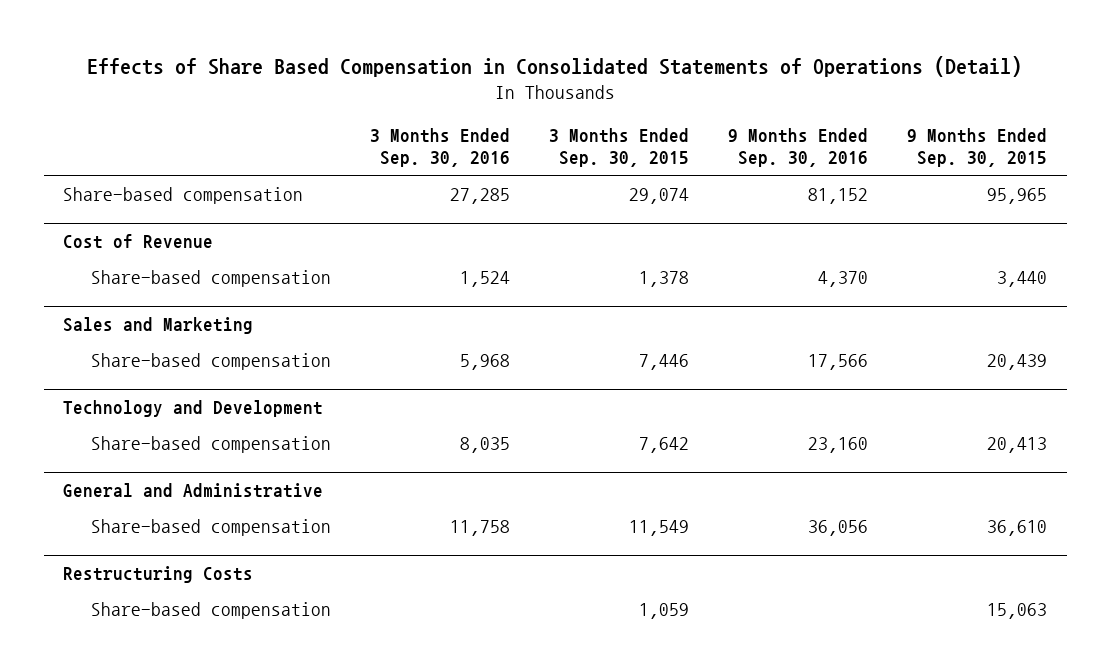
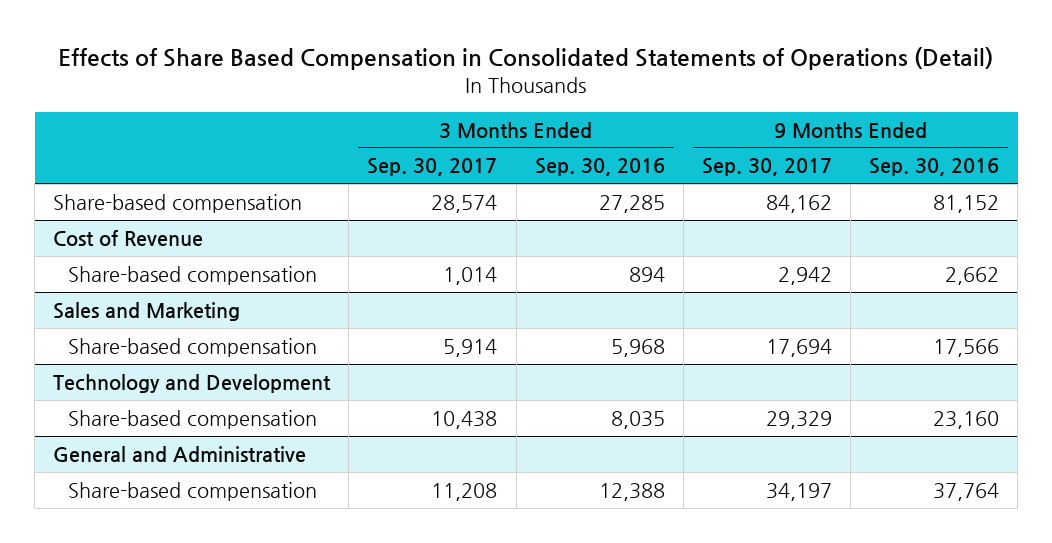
- | 3 Months Ended Sep. 30, 2016 | 3 Months Ended Sep. 30, 2015 | 9 Months Ended Sep. 30, 2016 | 9 Months Ended Sep. 30, 2015
+ | 3 Months Ended Sep. 30, 2017 | 3 Months Ended Sep. 30, 2016 | 9 Months Ended Sep. 30, 2017 | 9 Months Ended Sep. 30, 2016
@ Cost of Revenue
- Share-based compensation | 1,524 | 1,378 | 4,370 | 3,440
+ Share-based compensation | 1,014 | 894 | 2,942 | 2,662
@ General and Administrative
- Share-based compensation | 11,758 | 11,549 | 36,056 | 36,610
- Restructuring Costs
- Share-based compensation | | 1,059 | | 15,063
@ General and Administrative
+ Share-based compensation | 11,208 | 12,388 | 34,197 | 37,764

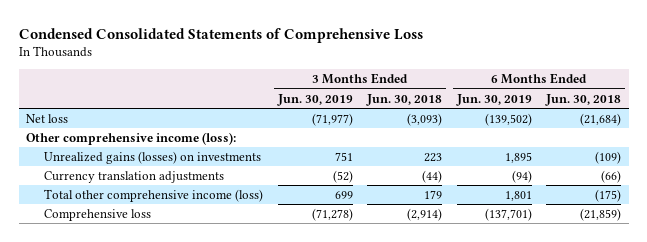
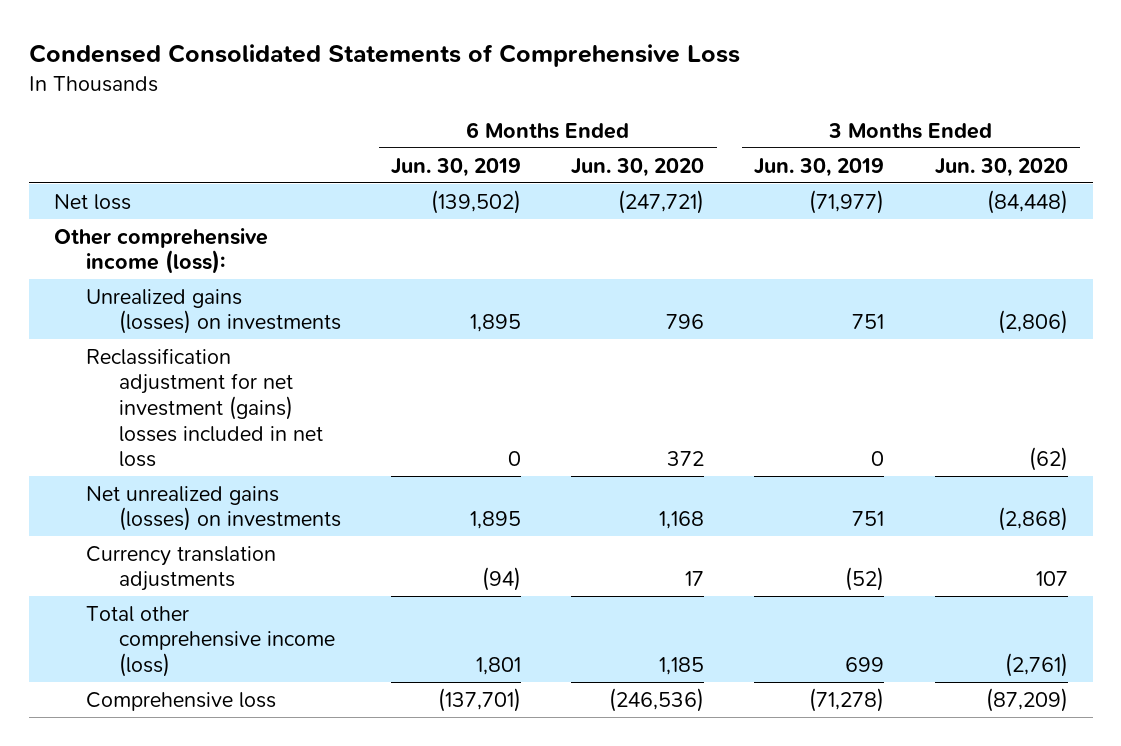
- | 3 Months Ended Jun. 30, 2019 | 3 Months Ended Jun. 30, 2018 | 6 Months Ended Jun. 30, 2019 | 6 Months Ended Jun. 30, 2018
+ | 6 Months Ended Jun. 30, 2019 | 6 Months Ended Jun. 30, 2020 | 3 Months Ended Jun. 30, 2019 | 3 Months Ended Jun. 30, 2020
+ Reclassification adjustment for net investment (gains) losses included in net loss | 0 | 372 | 0 | (62)
+ Net unrealized gains (losses) on investments | 1,895 | 1,168 | 751 | (2,868)

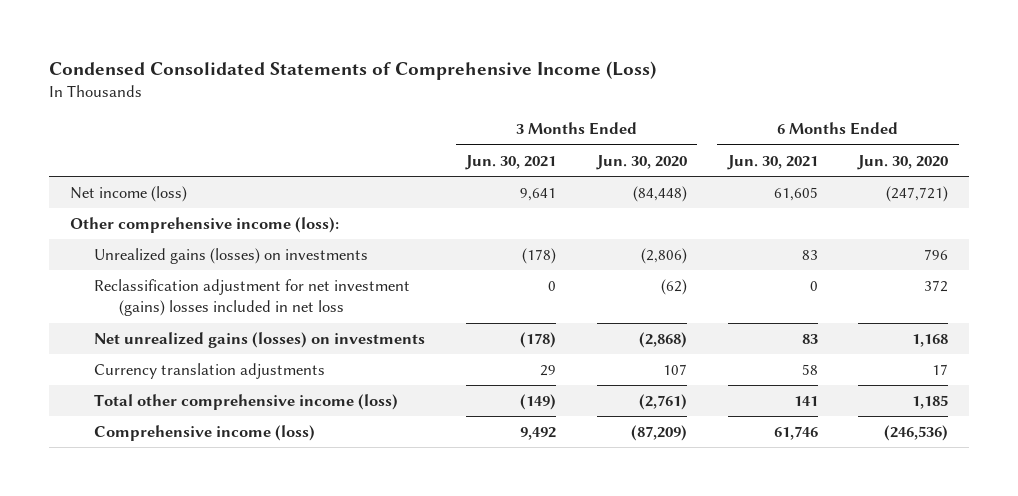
- Condensed Consolidated Statements of Comprehensive Loss
+ Condensed Consolidated Statements of Comprehensive Income (Loss)
- | 6 Months Ended Jun. 30, 2019 | 6 Months Ended Jun. 30, 2020 | 3 Months Ended Jun. 30, 2019 | 3 Months Ended Jun. 30, 2020
+ | 3 Months Ended Jun. 30, 2021 | 3 Months Ended Jun. 30, 2020 | 6 Months Ended Jun. 30, 2021 | 6 Months Ended Jun. 30, 2020
- Net loss | (139,502) | (247,721) | (71,977) | (84,448)
+ Net income (loss) | 9,641 | (84,448) | 61,605 | (247,721)
- Comprehensive loss | (137,701) | (246,536) | (71,278) | (87,209)
+ Comprehensive income (loss) | 9,492 | (87,209) | 61,746 | (246,536)

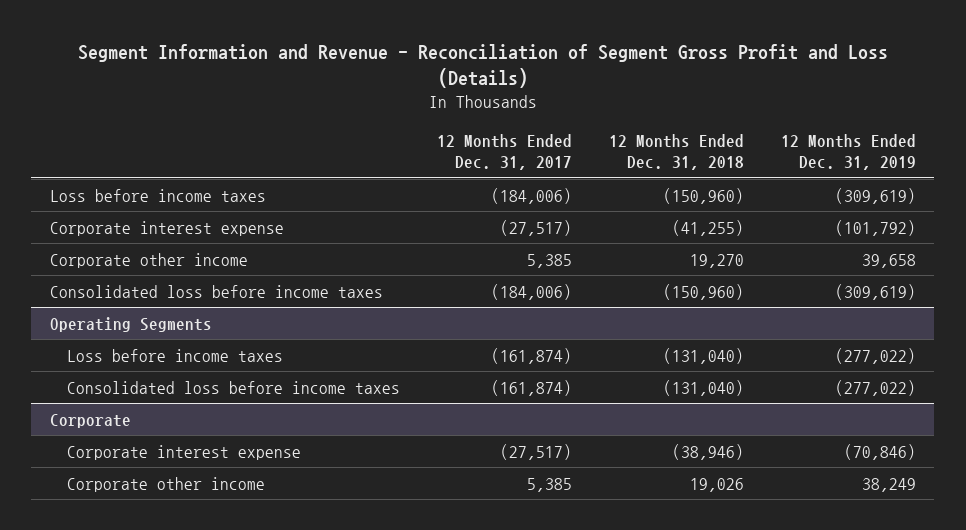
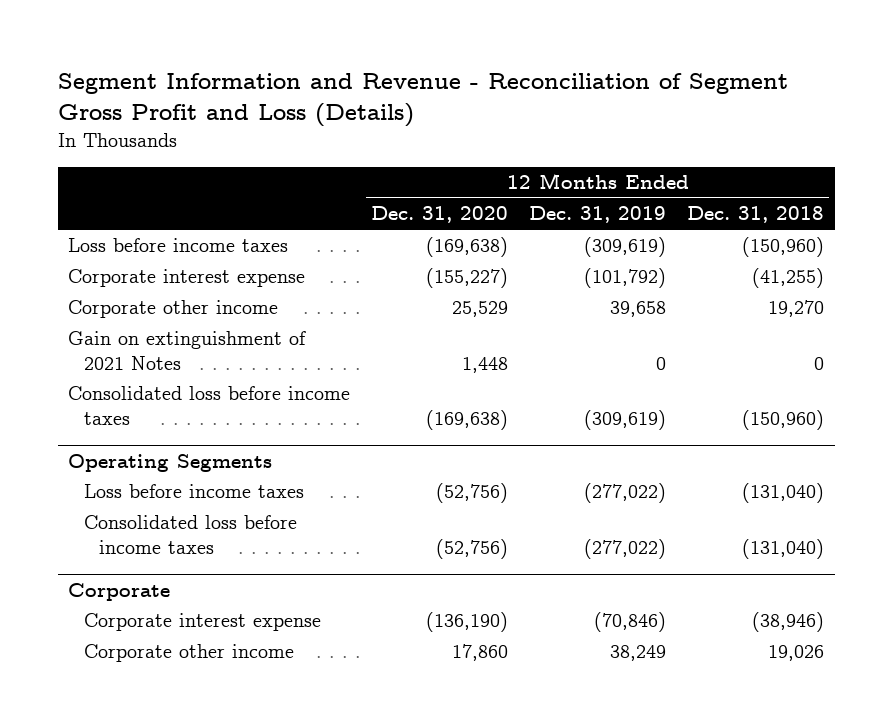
- | 12 Months Ended Dec. 31, 2017 | 12 Months Ended Dec. 31, 2018 | 12 Months Ended Dec. 31, 2019
+ | 12 Months Ended Dec. 31, 2020 | 12 Months Ended Dec. 31, 2019 | 12 Months Ended Dec. 31, 2018
+ Gain on extinguishment of 2021 Notes | 1,448 | 0 | 0

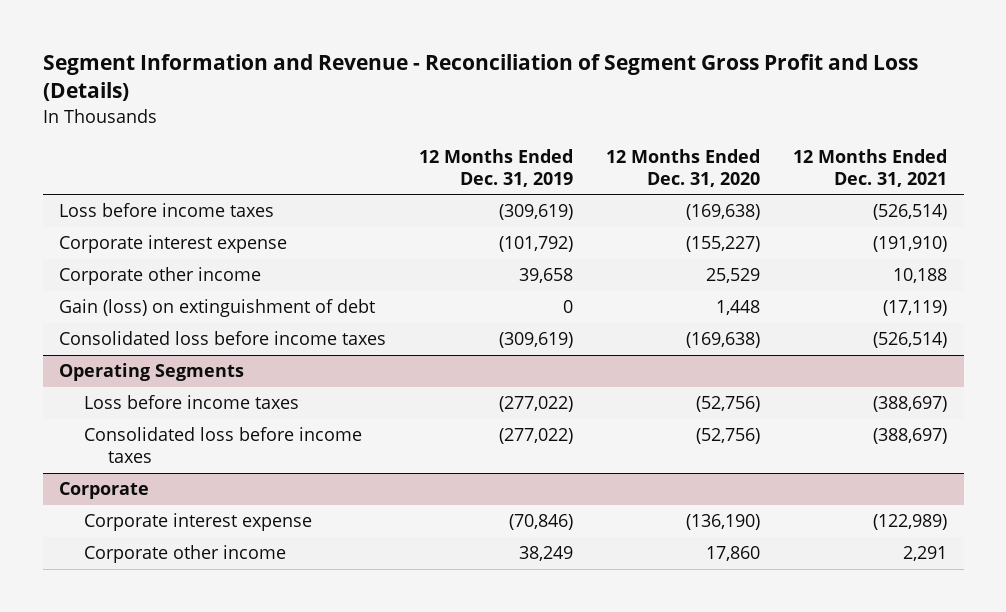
- | 12 Months Ended Dec. 31, 2020 | 12 Months Ended Dec. 31, 2019 | 12 Months Ended Dec. 31, 2018
+ | 12 Months Ended Dec. 31, 2019 | 12 Months Ended Dec. 31, 2020 | 12 Months Ended Dec. 31, 2021
- Gain on extinguishment of 2021 Notes | 1,448 | 0 | 0
+ Gain (loss) on extinguishment of debt | 0 | 1,448 | (17,119)

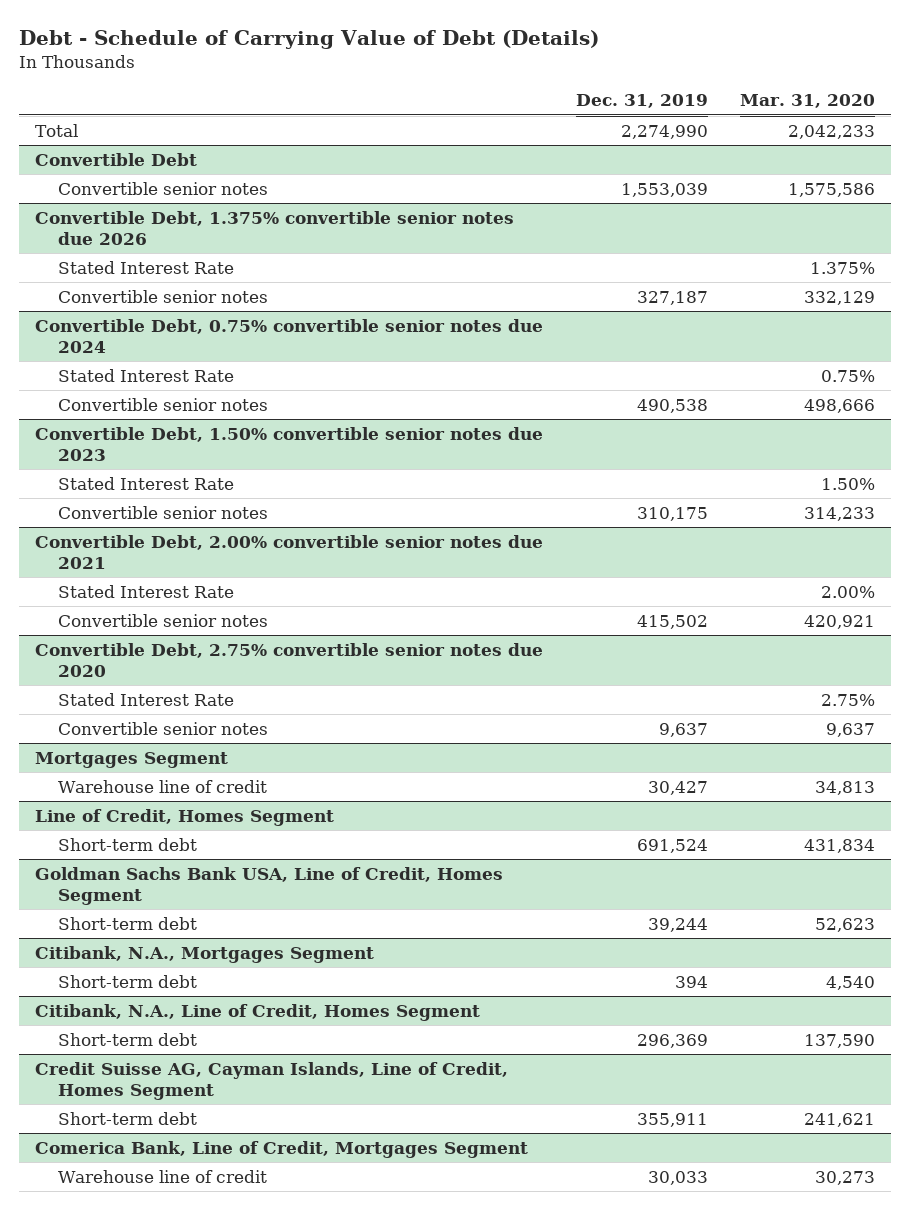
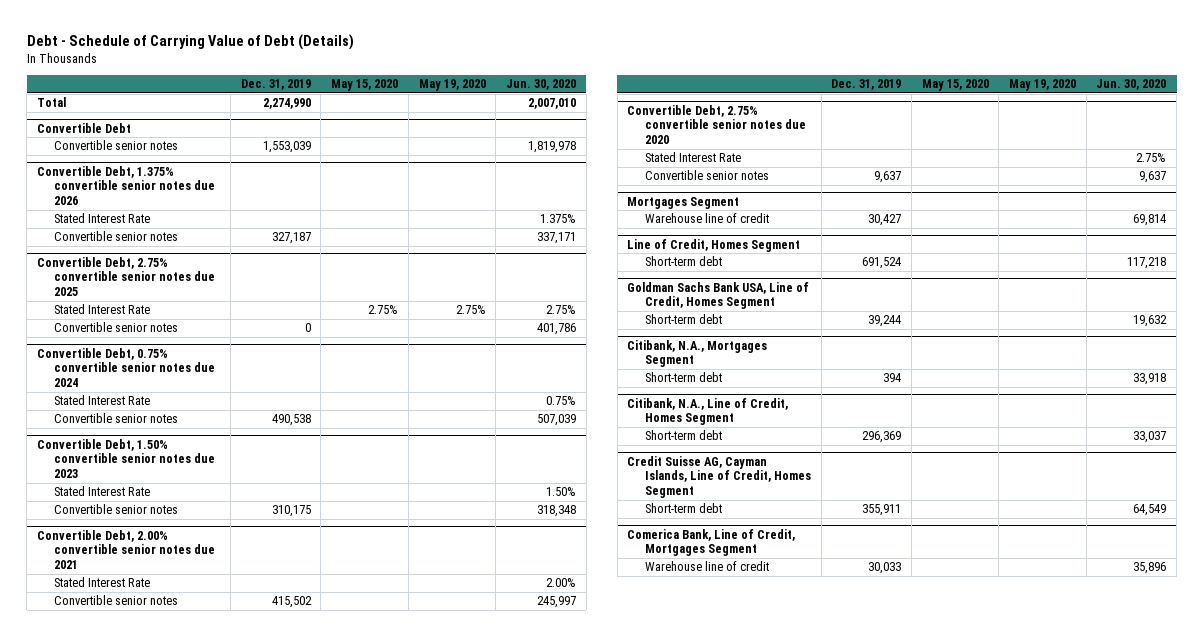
- | Dec. 31, 2019 | Mar. 31, 2020
+ | Dec. 31, 2019 | May 15, 2020 | May 19, 2020 | Jun. 30, 2020
+ Convertible Debt, 2.75% convertible senior notes due 2025
+ Stated Interest Rate | | 2.75% | 2.75% | 2.75%
+ Convertible senior notes | 0 | | | 401,786

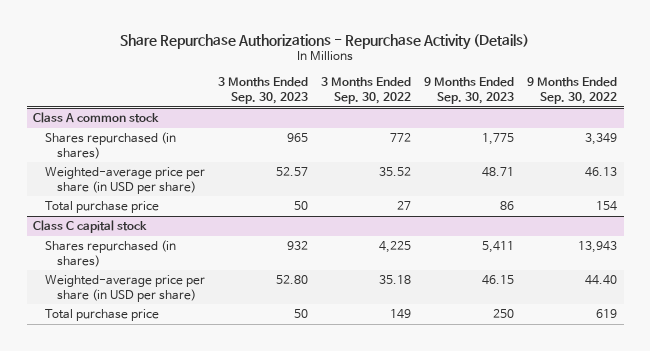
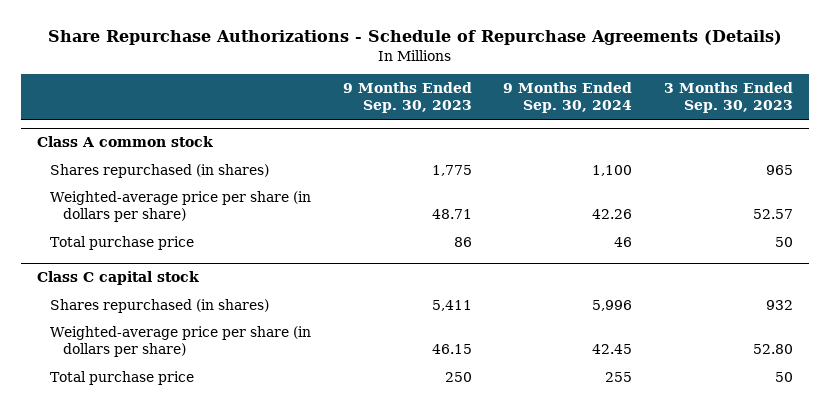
- Share Repurchase Authorizations - Repurchase Activity (Details)
+ Share Repurchase Authorizations - Schedule of Repurchase Agreements (Details)
- | 3 Months Ended Sep. 30, 2023 | 3 Months Ended Sep. 30, 2022 | 9 Months Ended Sep. 30, 2023 | 9 Months Ended Sep. 30, 2022
+ | 9 Months Ended Sep. 30, 2023 | 9 Months Ended Sep. 30, 2024 | 3 Months Ended Sep. 30, 2023
@ Class A common stock
- Weighted-average price per share (in USD per share) | 52.57 | 35.52 | 48.71 | 46.13
+ Weighted-average price per share (in dollars per share) | 48.71 | 42.26 | 52.57
@ Class C capital stock
- Weighted-average price per share (in USD per share) | 52.80 | 35.18 | 46.15 | 44.40
+ Weighted-average price per share (in dollars per share) | 46.15 | 42.45 | 52.80

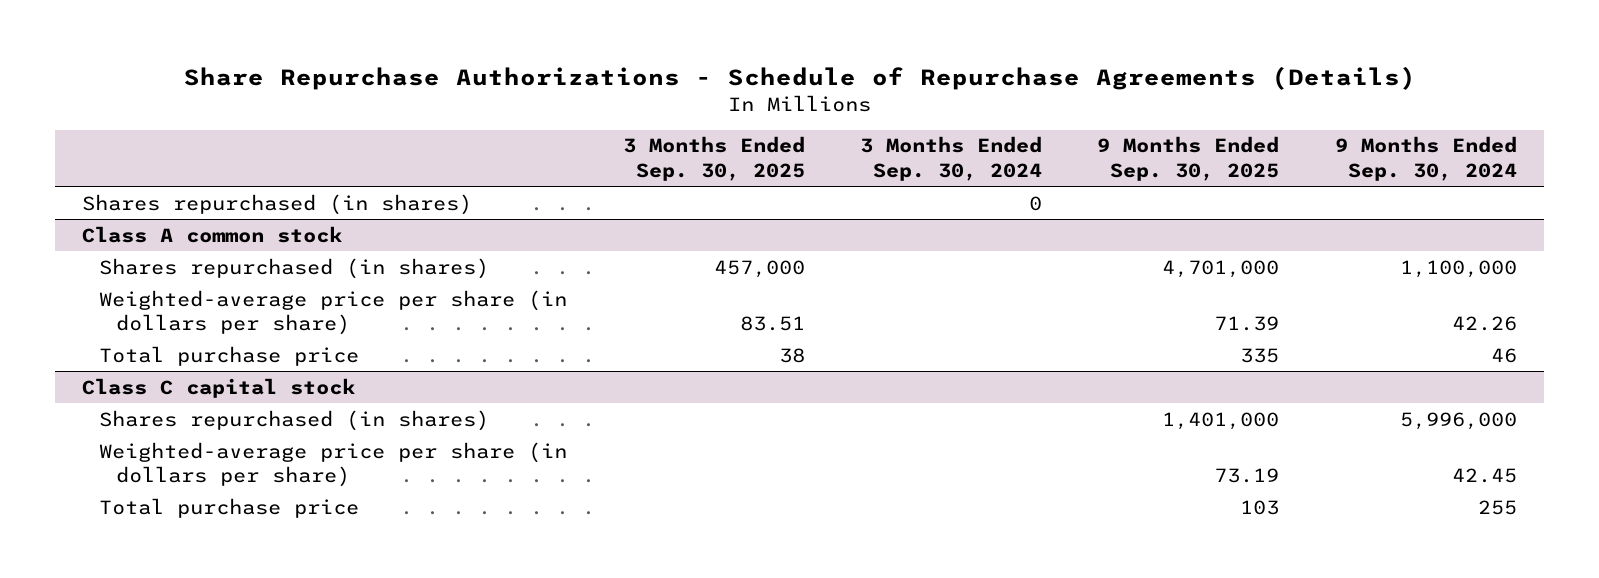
- | 9 Months Ended Sep. 30, 2023 | 9 Months Ended Sep. 30, 2024 | 3 Months Ended Sep. 30, 2023
+ | 3 Months Ended Sep. 30, 2025 | 3 Months Ended Sep. 30, 2024 | 9 Months Ended Sep. 30, 2025 | 9 Months Ended Sep. 30, 2024
+ Shares repurchased (in shares) | | 0 | |
@ Class A common stock
- Shares repurchased (in shares) | 1,775 | 1,100 | 965
+ Shares repurchased (in shares) | 457,000 | | 4,701,000 | 1,100,000
@ Class C capital stock
- Shares repurchased (in shares) | 5,411 | 5,996 | 932
+ Shares repurchased (in shares) | | | 1,401,000 | 5,996,000

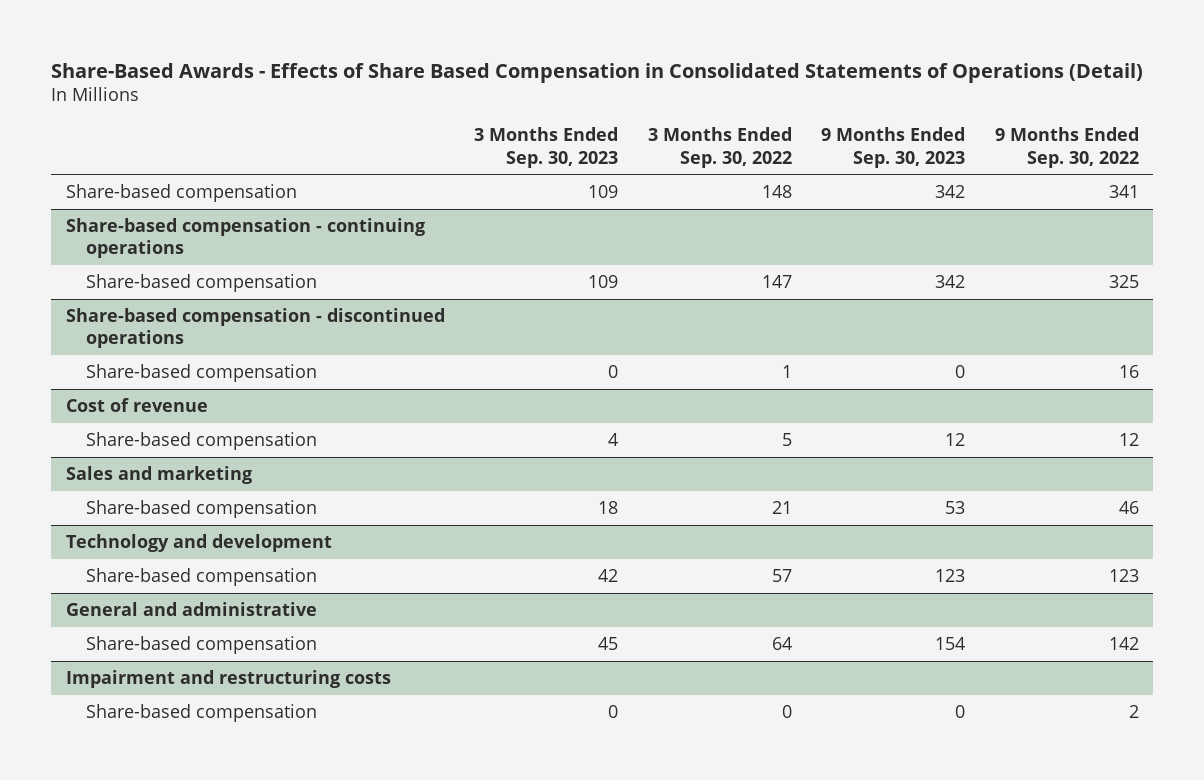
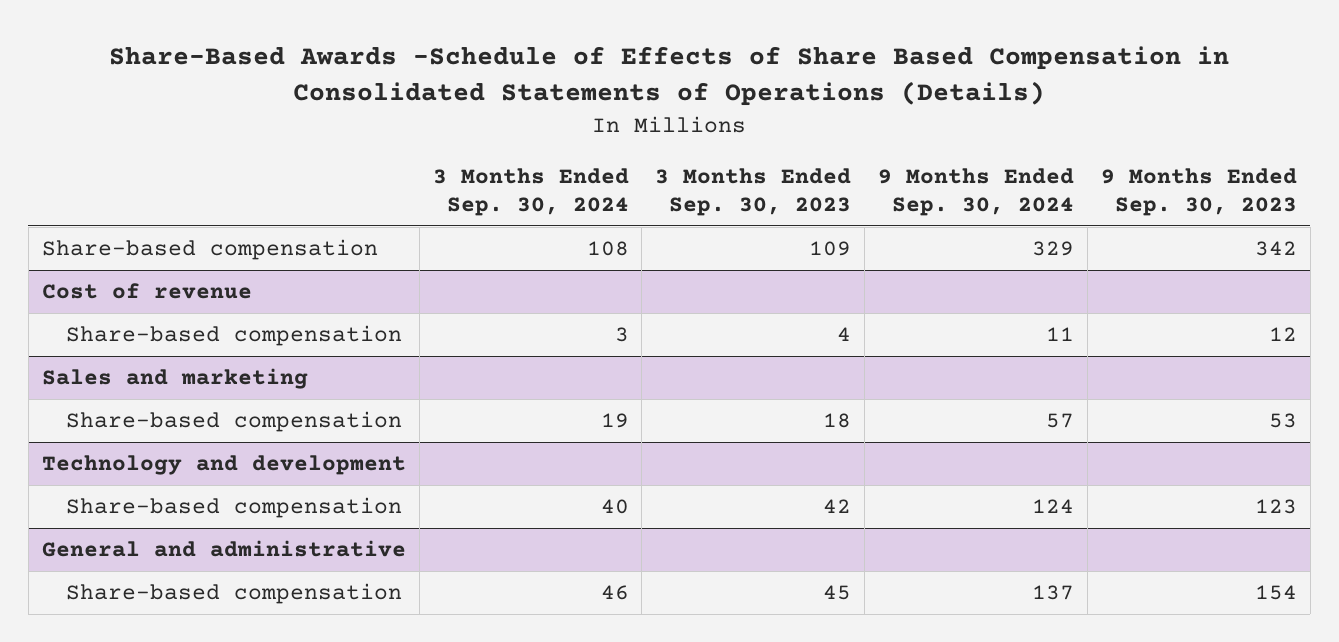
- Share-Based Awards - Effects of Share Based Compensation in Consolidated Statements of Operations (Detail)
+ Share-Based Awards -Schedule of Effects of Share Based Compensation in Consolidated Statements of Operations (Details)
- | 3 Months Ended Sep. 30, 2023 | 3 Months Ended Sep. 30, 2022 | 9 Months Ended Sep. 30, 2023 | 9 Months Ended Sep. 30, 2022
+ | 3 Months Ended Sep. 30, 2024 | 3 Months Ended Sep. 30, 2023 | 9 Months Ended Sep. 30, 2024 | 9 Months Ended Sep. 30, 2023
- Share-based compensation - continuing operations
- Share-based compensation | 109 | 147 | 342 | 325
- Share-based compensation - discontinued operations
- Share-based compensation | 0 | 1 | 0 | 16
- Impairment and restructuring costs
- Share-based compensation | 0 | 0 | 0 | 2

